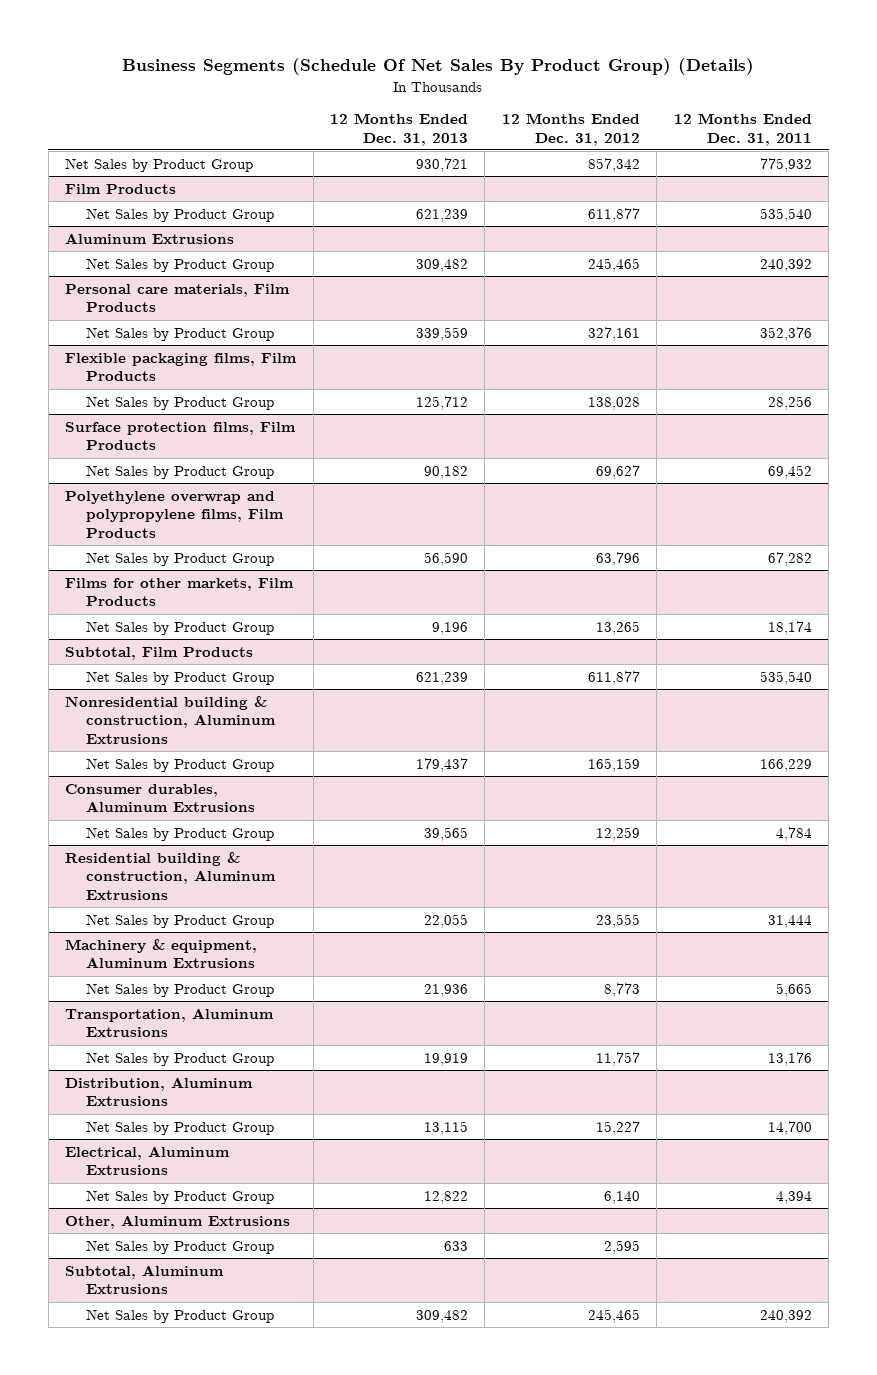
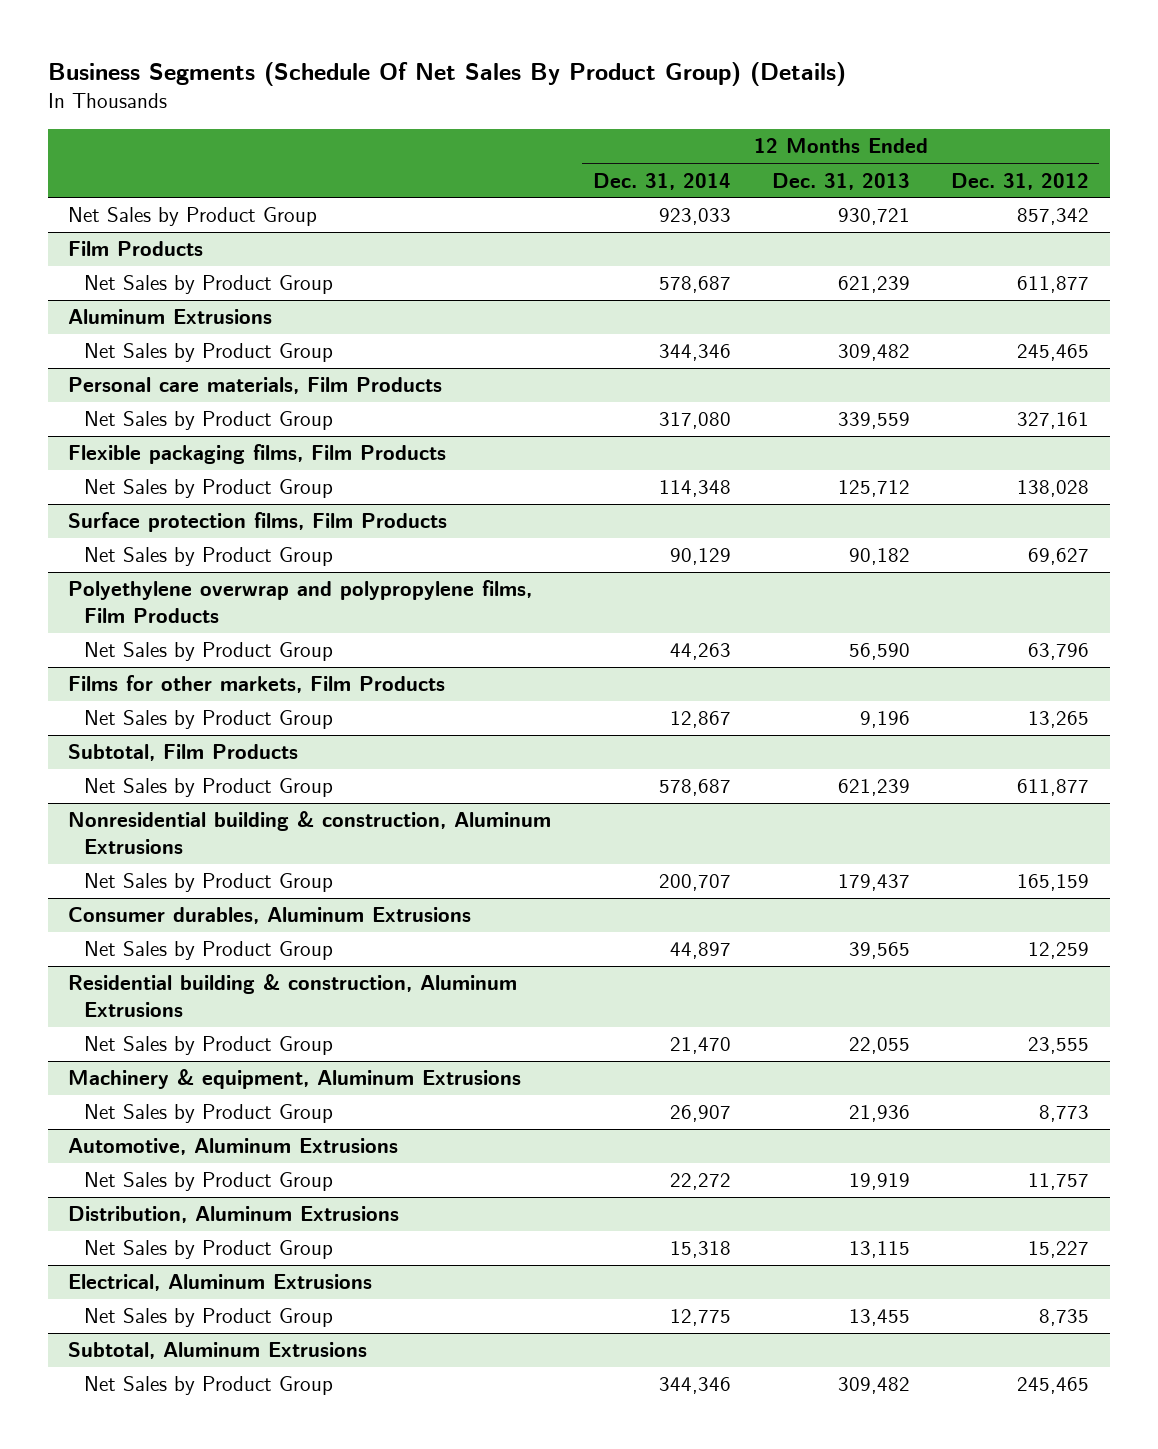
- | 12 Months Ended Dec. 31, 2013 | 12 Months Ended Dec. 31, 2012 | 12 Months Ended Dec. 31, 2011
+ | 12 Months Ended Dec. 31, 2014 | 12 Months Ended Dec. 31, 2013 | 12 Months Ended Dec. 31, 2012
- Transportation, Aluminum Extrusions
+ Automotive, Aluminum Extrusions
@ Electrical, Aluminum Extrusions
- Net Sales by Product Group | 12,822 | 6,140 | 4,394
- Other, Aluminum Extrusions
- Net Sales by Product Group | 633 | 2,595 |
@ Electrical, Aluminum Extrusions
+ Net Sales by Product Group | 12,775 | 13,455 | 8,735

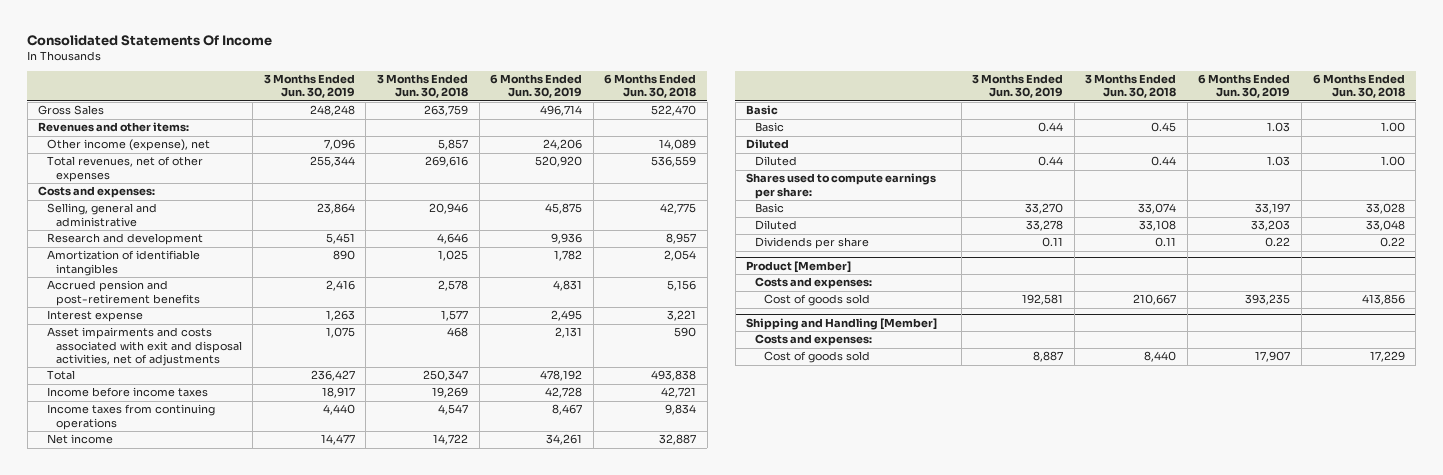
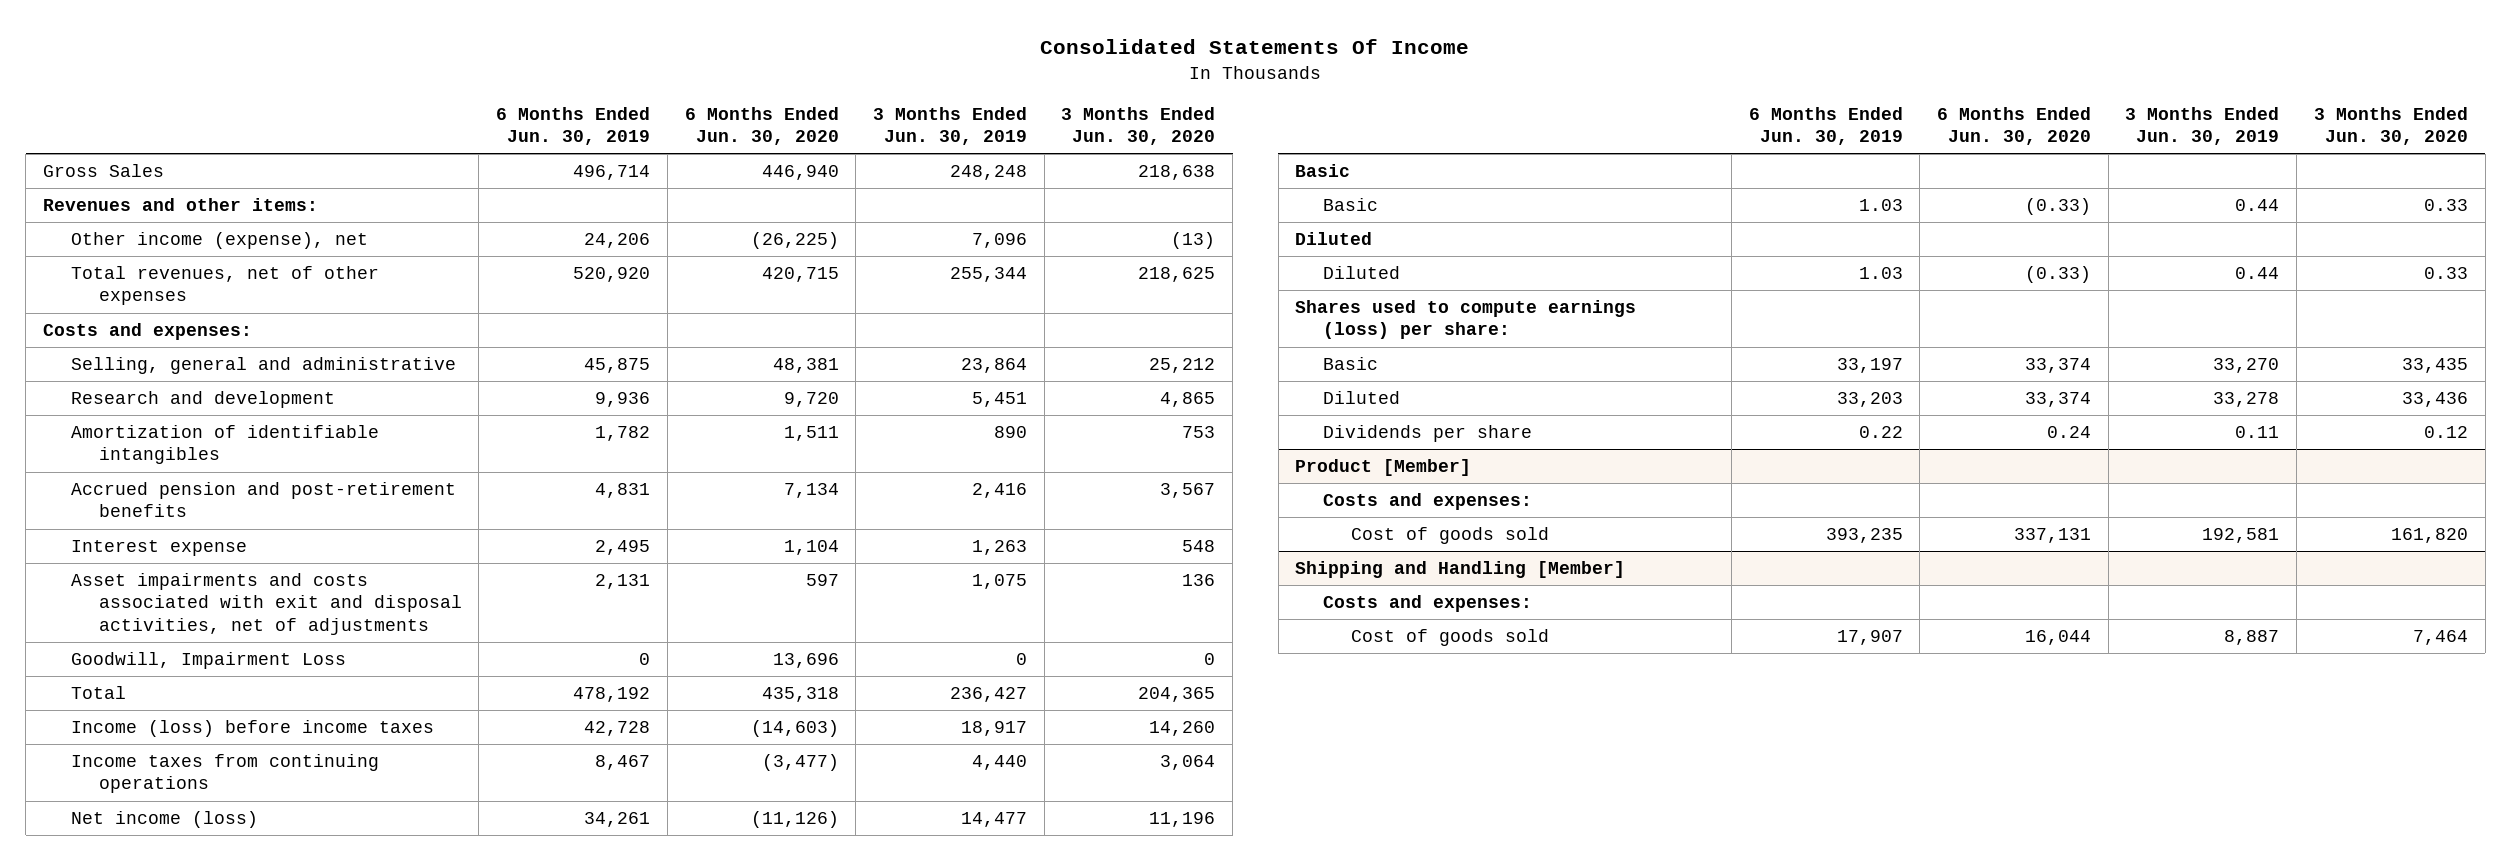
- | 3 Months Ended Jun. 30, 2019 | 3 Months Ended Jun. 30, 2018 | 6 Months Ended Jun. 30, 2019 | 6 Months Ended Jun. 30, 2018
+ | 6 Months Ended Jun. 30, 2019 | 6 Months Ended Jun. 30, 2020 | 3 Months Ended Jun. 30, 2019 | 3 Months Ended Jun. 30, 2020
+ Goodwill, Impairment Loss | 0 | 13,696 | 0 | 0
- Income before income taxes | 18,917 | 19,269 | 42,728 | 42,721
+ Income (loss) before income taxes | 42,728 | (14,603) | 18,917 | 14,260
- Net income | 14,477 | 14,722 | 34,261 | 32,887
+ Net income (loss) | 34,261 | (11,126) | 14,477 | 11,196
- Shares used to compute earnings per share:
+ Shares used to compute earnings (loss) per share:

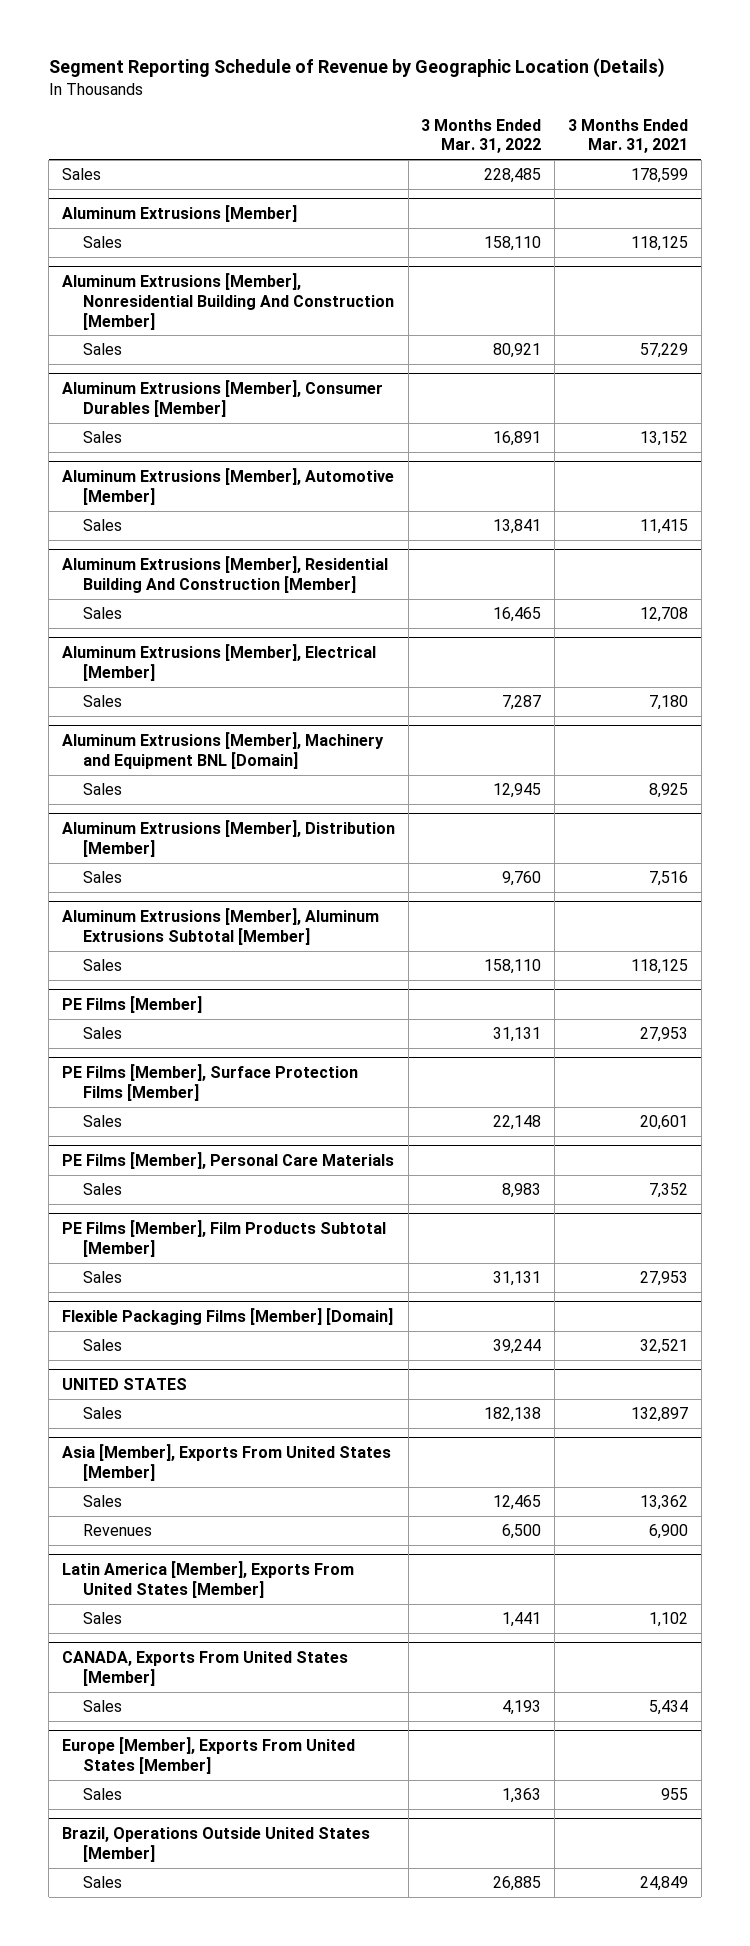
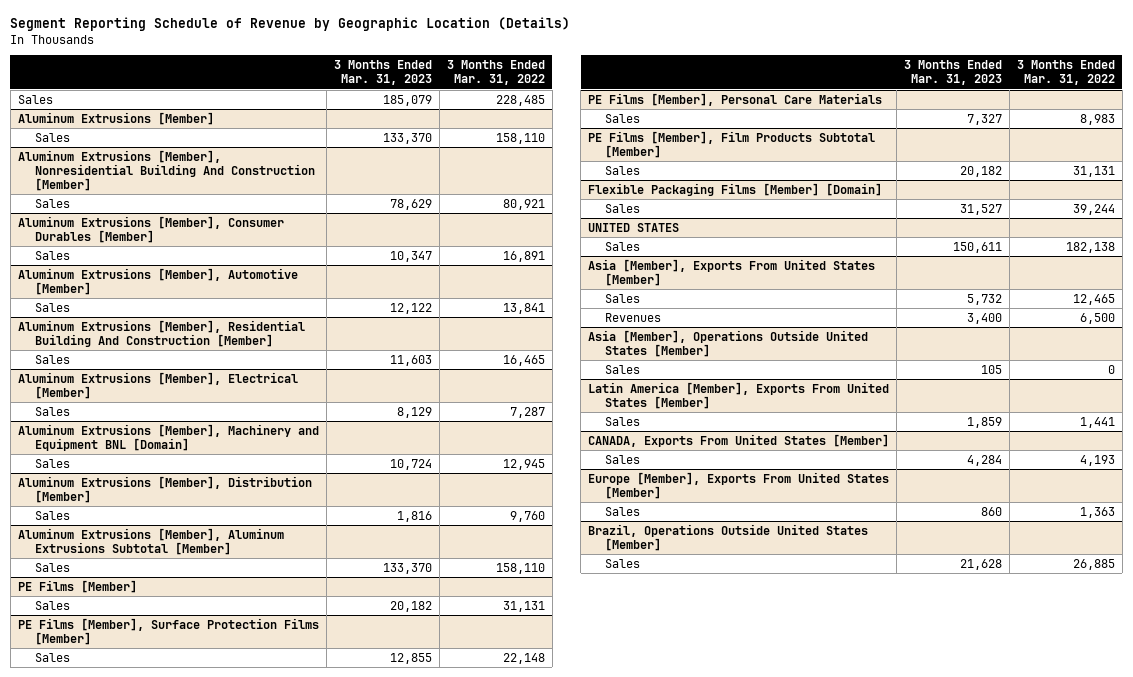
- | 3 Months Ended Mar. 31, 2022 | 3 Months Ended Mar. 31, 2021
+ | 3 Months Ended Mar. 31, 2023 | 3 Months Ended Mar. 31, 2022
+ Asia [Member], Operations Outside United States [Member]
+ Sales | 105 | 0

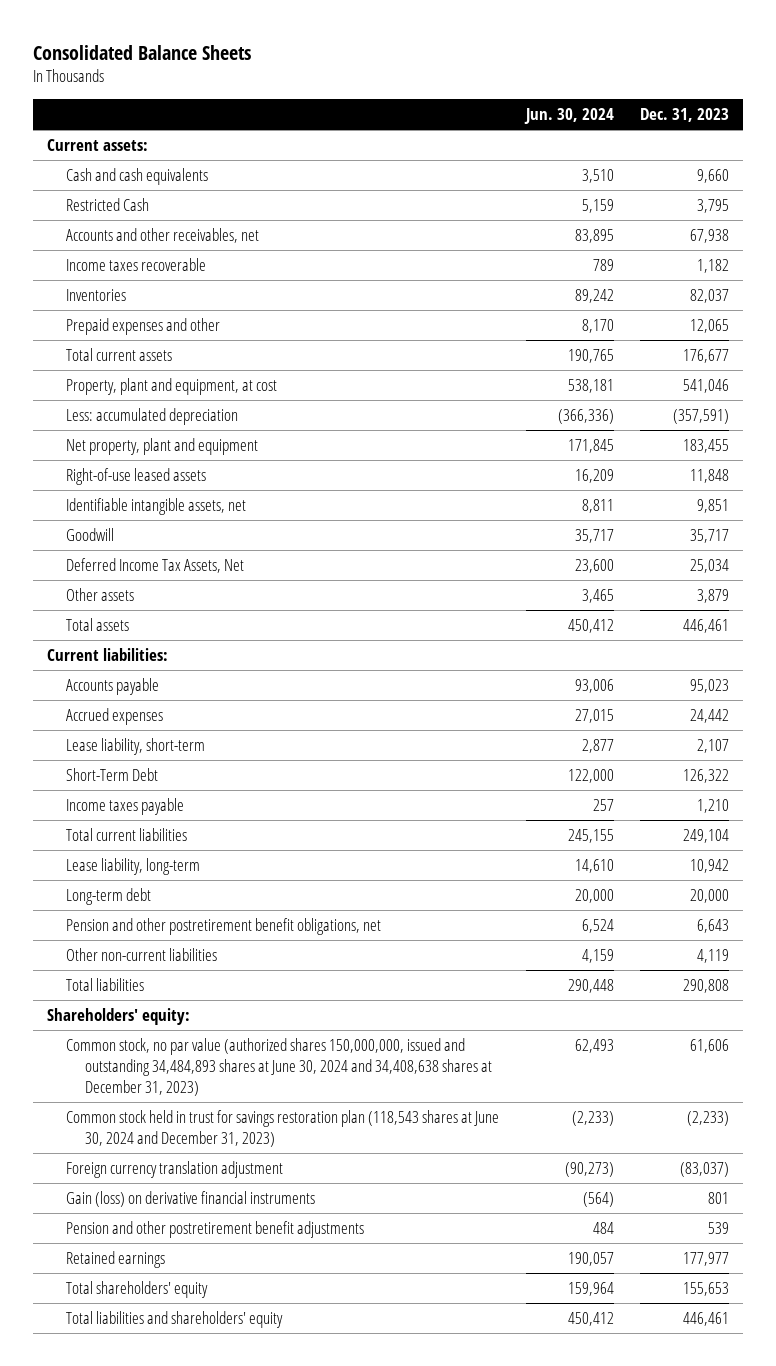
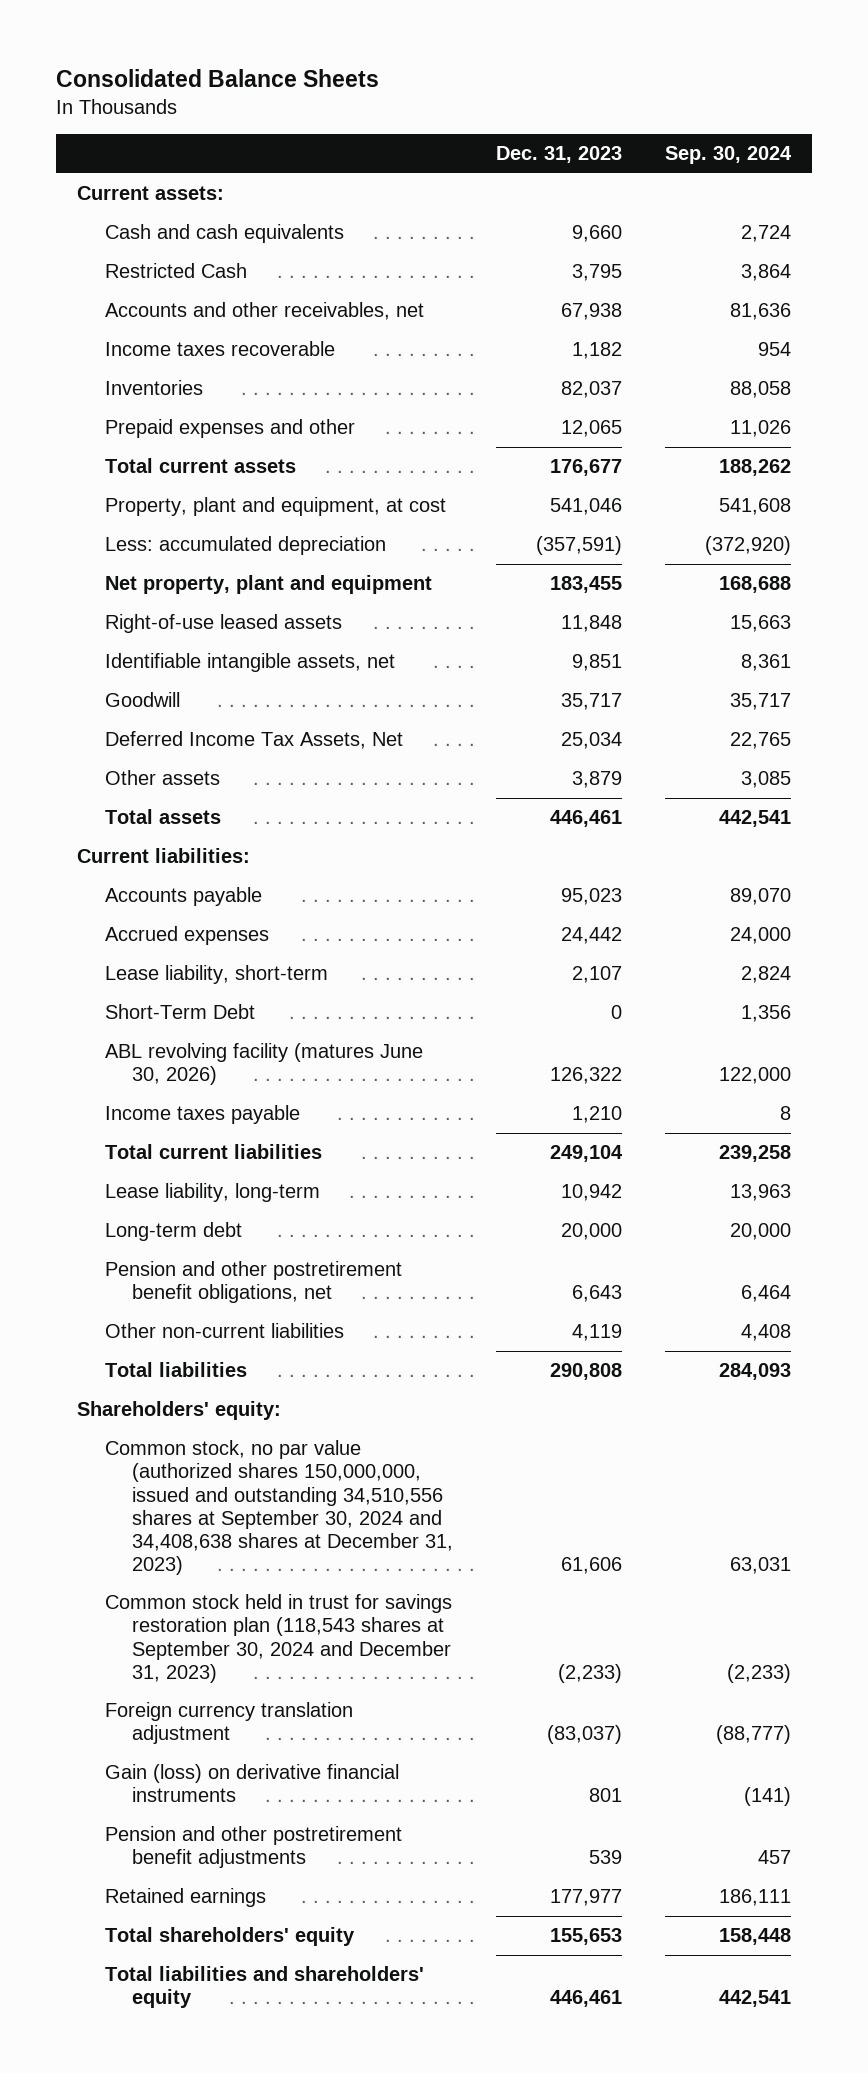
- | Jun. 30, 2024 | Dec. 31, 2023
+ | Dec. 31, 2023 | Sep. 30, 2024
- Short-Term Debt | 122,000 | 126,322
+ Short-Term Debt | 0 | 1,356
+ ABL revolving facility (matures June 30, 2026) | 126,322 | 122,000
- Common stock, no par value (authorized shares 150,000,000, issued and outstanding 34,484,893 shares at June 30, 2024 and 34,408,638 shares at December 31, 2023) | 62,493 | 61,606
- Common stock held in trust for savings restoration plan (118,543 shares at June 30, 2024 and December 31, 2023) | (2,233) | (2,233)
+ Common stock, no par value (authorized shares 150,000,000, issued and outstanding 34,510,556 shares at September 30, 2024 and 34,408,638 shares at December 31, 2023) | 61,606 | 63,031
+ Common stock held in trust for savings restoration plan (118,543 shares at September 30, 2024 and December 31, 2023) | (2,233) | (2,233)

